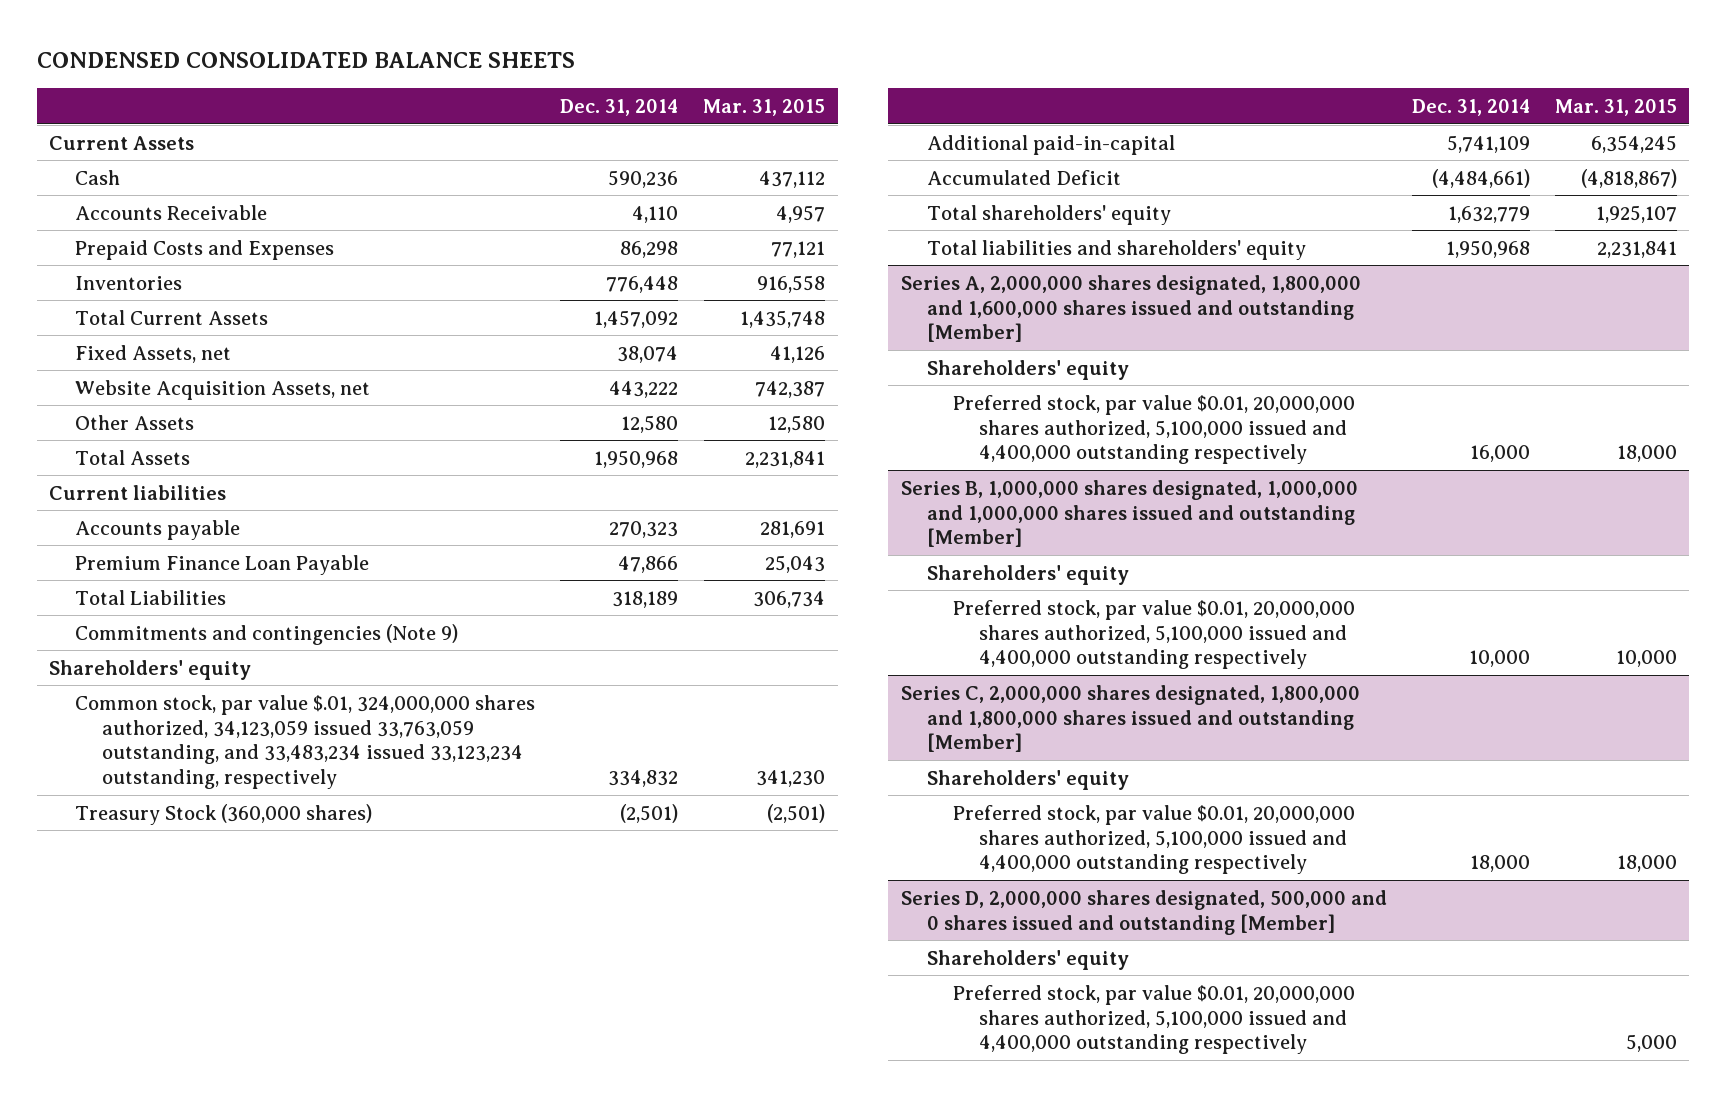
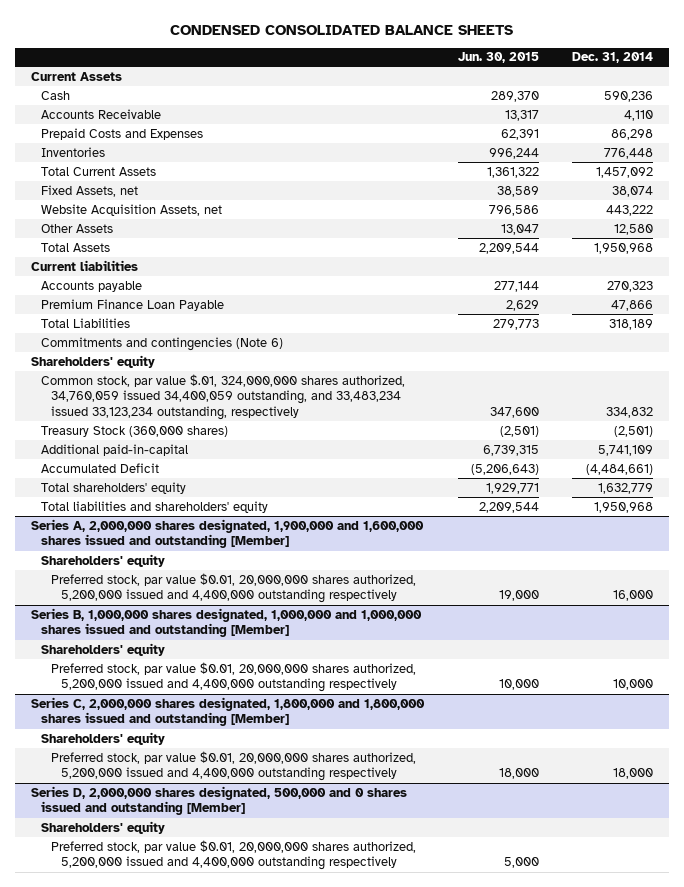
- | Dec. 31, 2014 | Mar. 31, 2015
+ | Jun. 30, 2015 | Dec. 31, 2014
- Commitments and contingencies (Note 9)
+ Commitments and contingencies (Note 6)
- Common stock, par value $.01, 324,000,000 shares authorized, 34,123,059 issued 33,763,059 outstanding, and 33,483,234 issued 33,123,234 outstanding, respectively | 334,832 | 341,230
+ Common stock, par value $.01, 324,000,000 shares authorized, 34,760,059 issued 34,400,059 outstanding, and 33,483,234 issued 33,123,234 outstanding, respectively | 347,600 | 334,832
- Series A, 2,000,000 shares designated, 1,800,000 and 1,600,000 shares issued and outstanding [Member]
+ Series A, 2,000,000 shares designated, 1,900,000 and 1,600,000 shares issued and outstanding [Member]
- Preferred stock, par value $0.01, 20,000,000 shares authorized, 5,100,000 issued and 4,400,000 outstanding respectively | 16,000 | 18,000
+ Preferred stock, par value $0.01, 20,000,000 shares authorized, 5,200,000 issued and 4,400,000 outstanding respectively | 19,000 | 16,000
@ Series B, 1,000,000 shares designated, 1,000,000 and 1,000,000 shares issued and outstanding [Member]
- Preferred stock, par value $0.01, 20,000,000 shares authorized, 5,100,000 issued and 4,400,000 outstanding respectively | 10,000 | 10,000
+ Preferred stock, par value $0.01, 20,000,000 shares authorized, 5,200,000 issued and 4,400,000 outstanding respectively | 10,000 | 10,000
@ Series C, 2,000,000 shares designated, 1,800,000 and 1,800,000 shares issued and outstanding [Member]
- Preferred stock, par value $0.01, 20,000,000 shares authorized, 5,100,000 issued and 4,400,000 outstanding respectively | 18,000 | 18,000
+ Preferred stock, par value $0.01, 20,000,000 shares authorized, 5,200,000 issued and 4,400,000 outstanding respectively | 18,000 | 18,000
@ Series D, 2,000,000 shares designated, 500,000 and 0 shares issued and outstanding [Member]
- Preferred stock, par value $0.01, 20,000,000 shares authorized, 5,100,000 issued and 4,400,000 outstanding respectively | | 5,000
+ Preferred stock, par value $0.01, 20,000,000 shares authorized, 5,200,000 issued and 4,400,000 outstanding respectively | 5,000 |

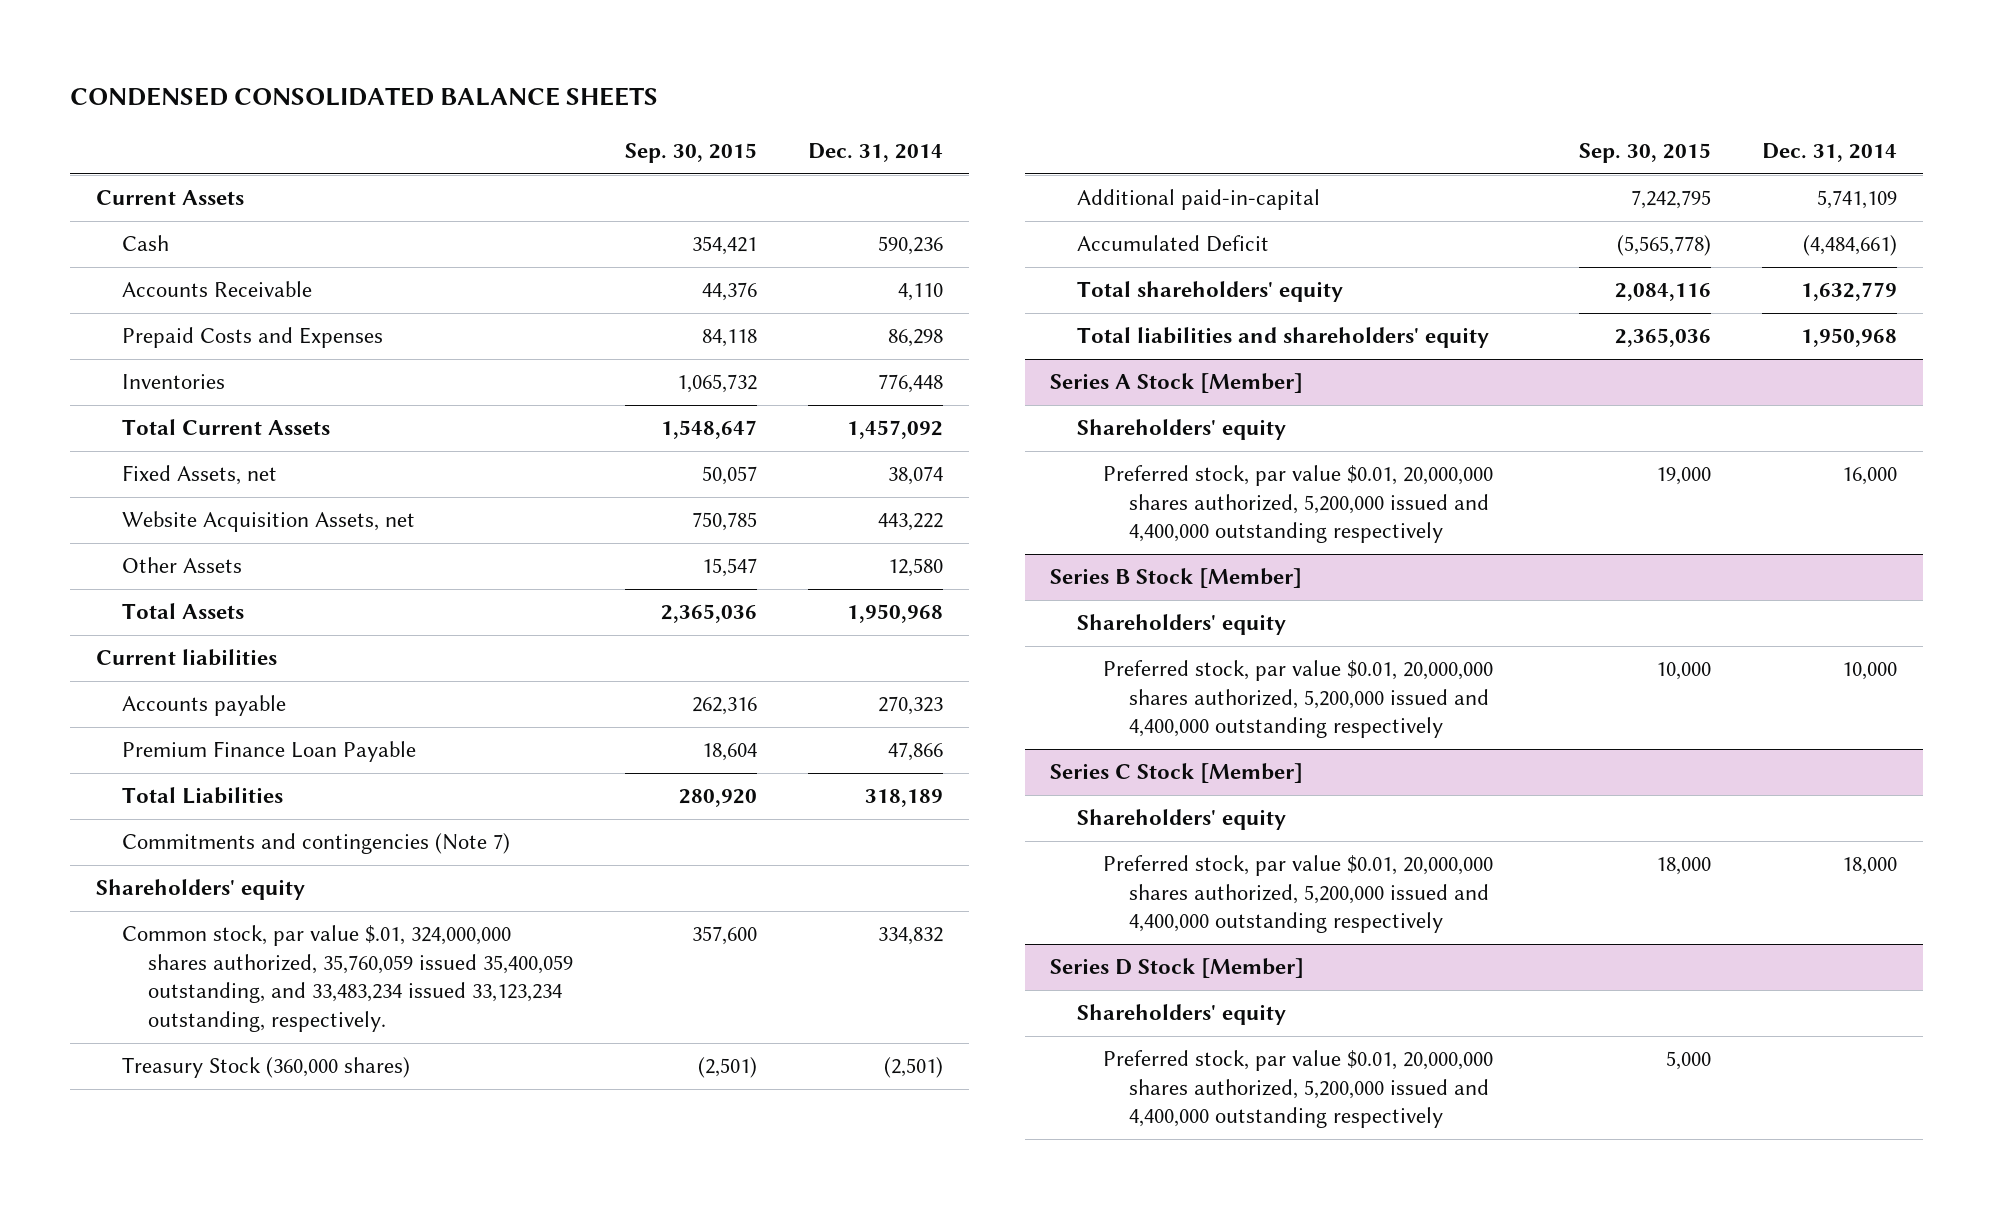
- | Jun. 30, 2015 | Dec. 31, 2014
+ | Sep. 30, 2015 | Dec. 31, 2014
- Commitments and contingencies (Note 6)
+ Commitments and contingencies (Note 7)
- Common stock, par value $.01, 324,000,000 shares authorized, 34,760,059 issued 34,400,059 outstanding, and 33,483,234 issued 33,123,234 outstanding, respectively | 347,600 | 334,832
+ Common stock, par value $.01, 324,000,000 shares authorized, 35,760,059 issued 35,400,059 outstanding, and 33,483,234 issued 33,123,234 outstanding, respectively. | 357,600 | 334,832
- Series A, 2,000,000 shares designated, 1,900,000 and 1,600,000 shares issued and outstanding [Member]
+ Series A Stock [Member]
- Series B, 1,000,000 shares designated, 1,000,000 and 1,000,000 shares issued and outstanding [Member]
+ Series B Stock [Member]
- Series C, 2,000,000 shares designated, 1,800,000 and 1,800,000 shares issued and outstanding [Member]
+ Series C Stock [Member]
- Series D, 2,000,000 shares designated, 500,000 and 0 shares issued and outstanding [Member]
+ Series D Stock [Member]

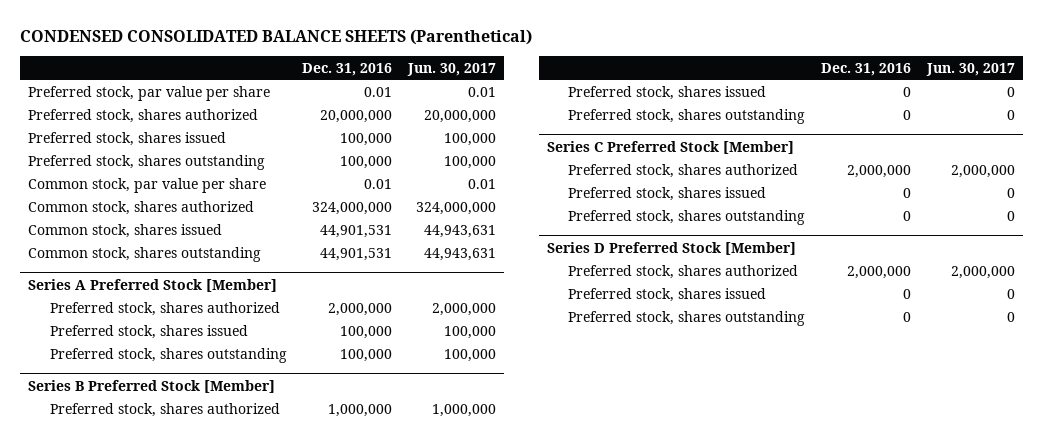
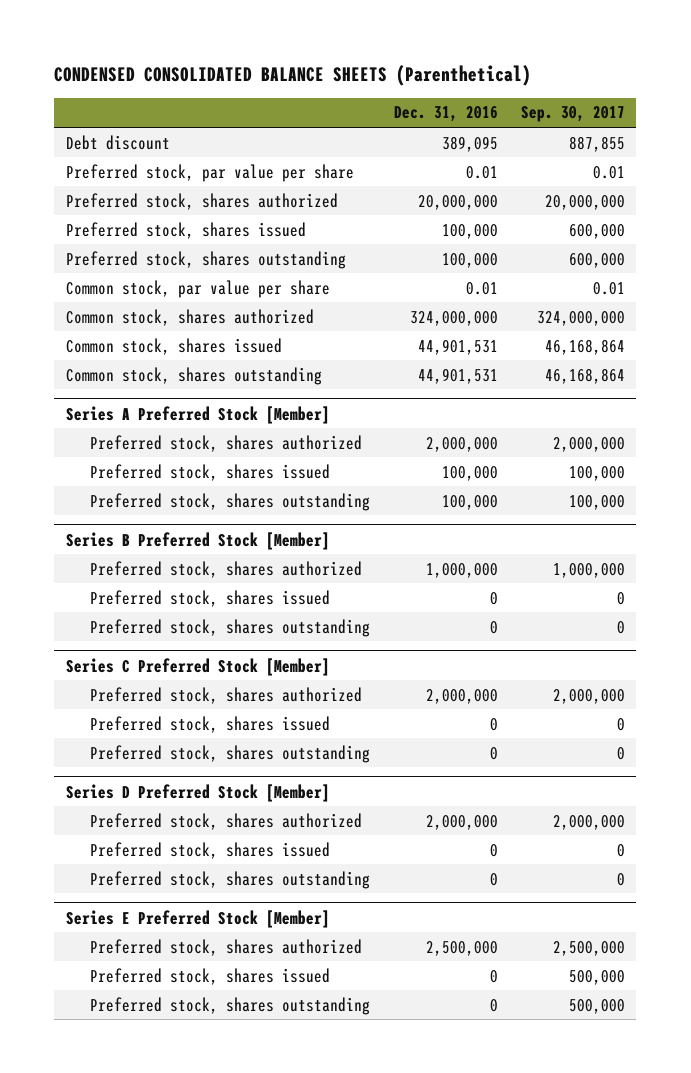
- | Dec. 31, 2016 | Jun. 30, 2017
+ | Dec. 31, 2016 | Sep. 30, 2017
+ Debt discount | 389,095 | 887,855
+ Series E Preferred Stock [Member]
+ Preferred stock, shares authorized | 2,500,000 | 2,500,000
+ Preferred stock, shares issued | 0 | 500,000
+ Preferred stock, shares outstanding | 0 | 500,000

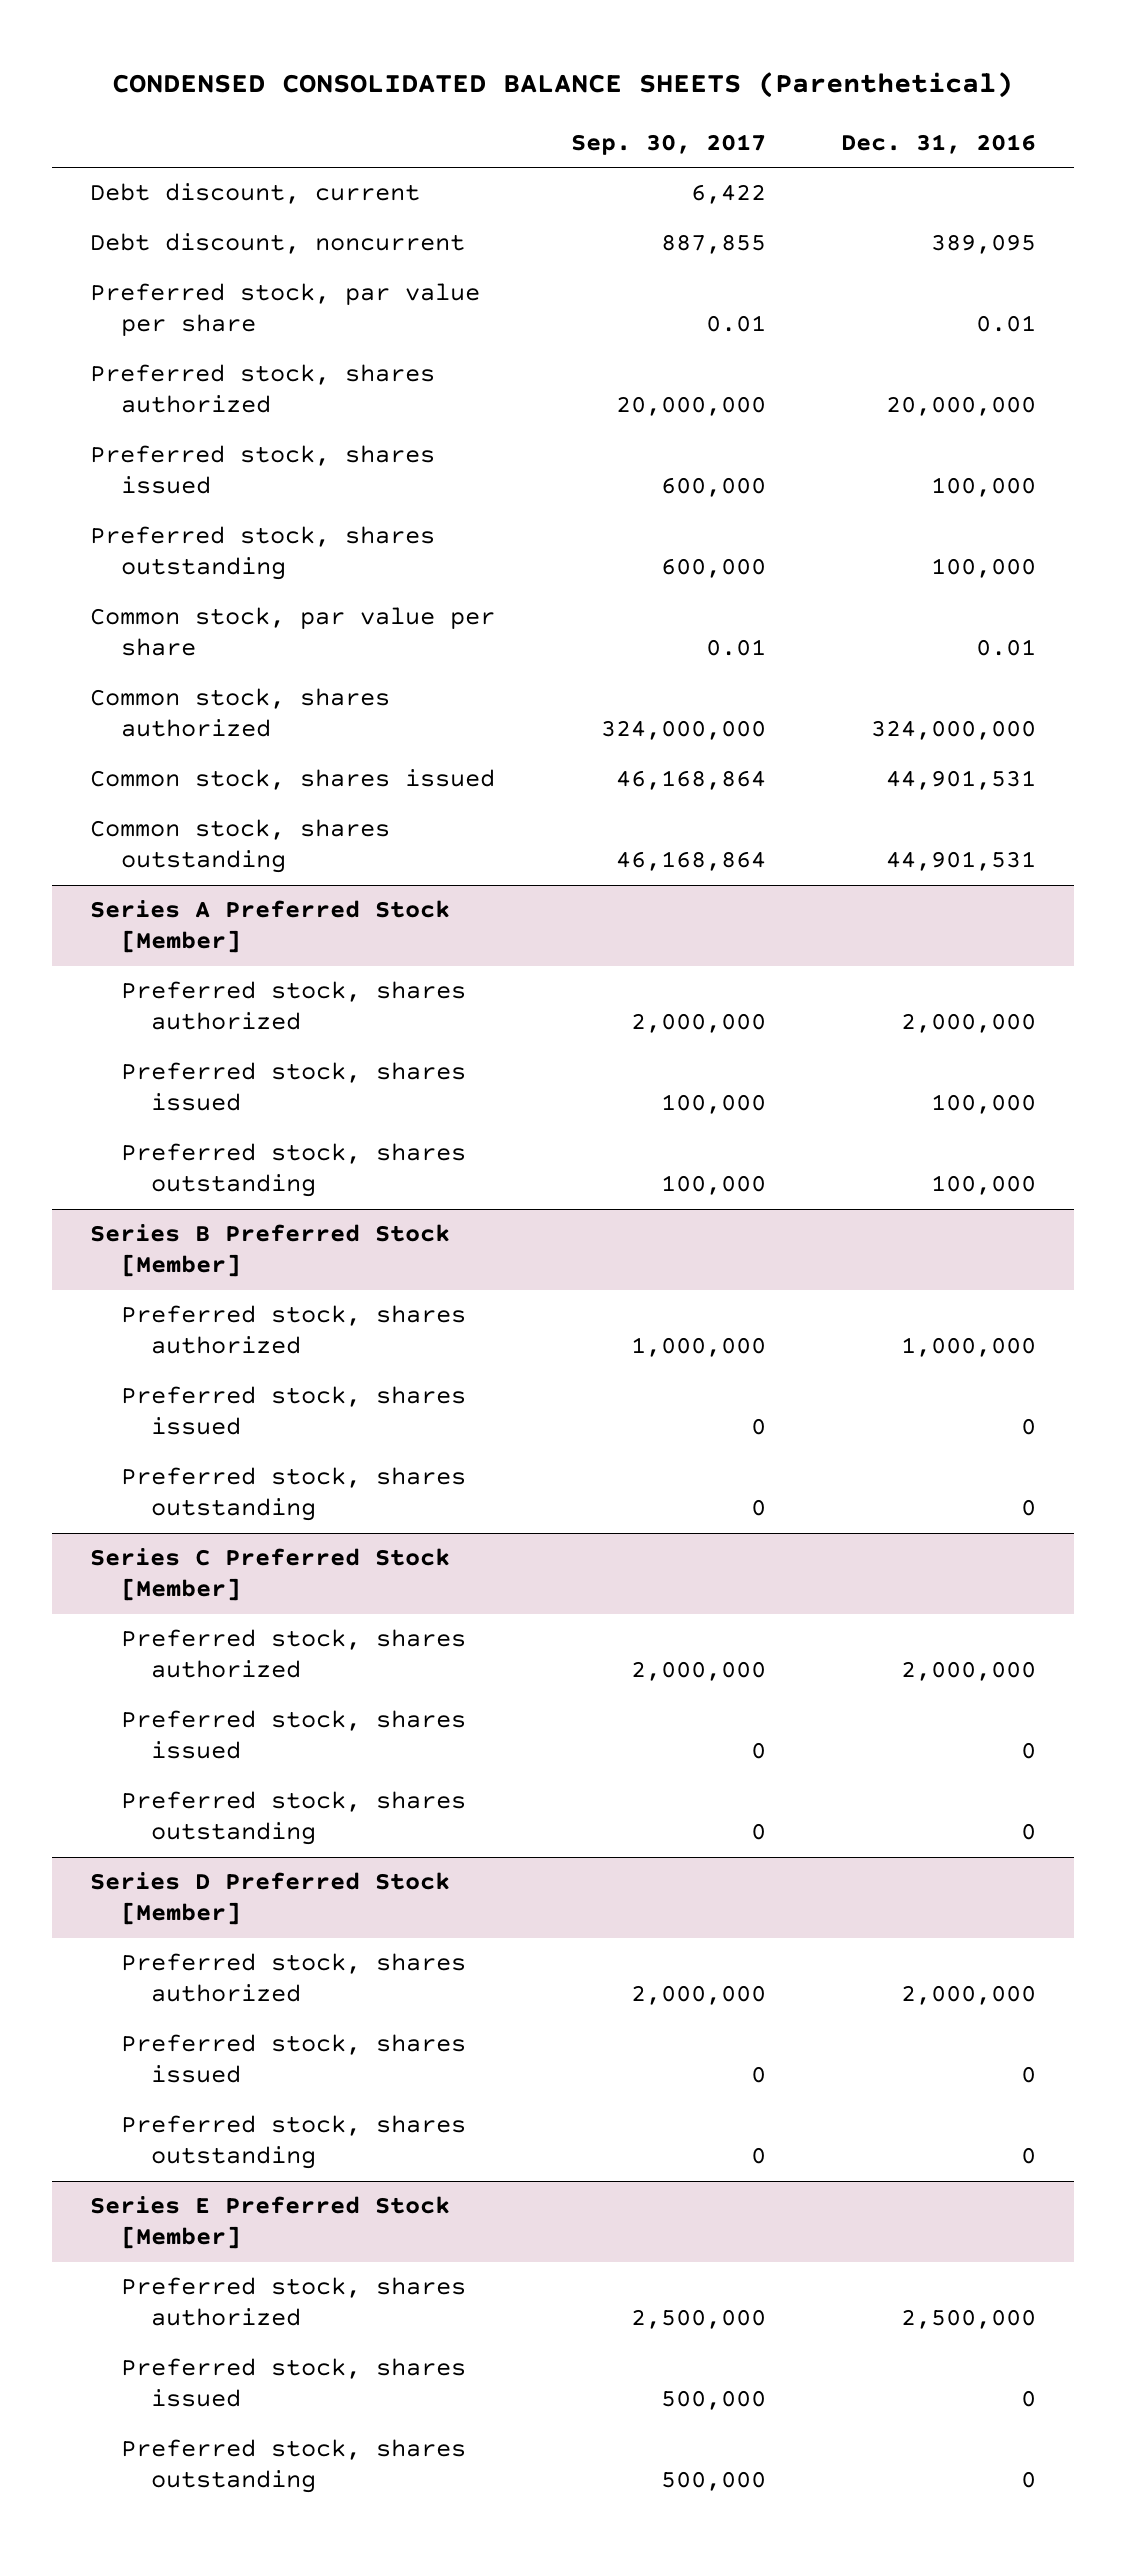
- | Dec. 31, 2016 | Sep. 30, 2017
+ | Sep. 30, 2017 | Dec. 31, 2016
- Debt discount | 389,095 | 887,855
+ Debt discount, current | 6,422 |
+ Debt discount, noncurrent | 887,855 | 389,095

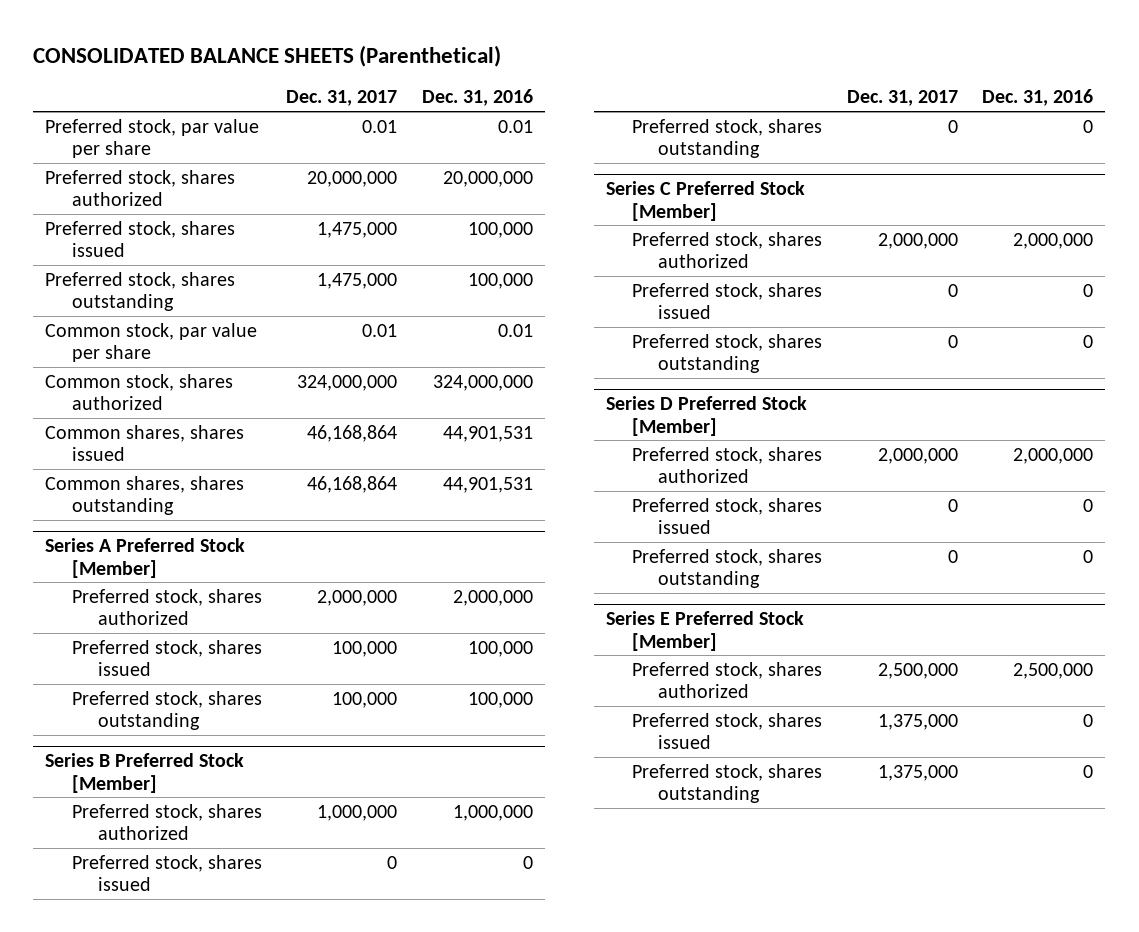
- CONDENSED CONSOLIDATED BALANCE SHEETS (Parenthetical)
+ CONSOLIDATED BALANCE SHEETS (Parenthetical)
- | Sep. 30, 2017 | Dec. 31, 2016
+ | Dec. 31, 2017 | Dec. 31, 2016
- Debt discount, current | 6,422 |
- Debt discount, noncurrent | 887,855 | 389,095
- Common stock, shares issued | 46,168,864 | 44,901,531
- Common stock, shares outstanding | 46,168,864 | 44,901,531
+ Common shares, shares issued | 46,168,864 | 44,901,531
+ Common shares, shares outstanding | 46,168,864 | 44,901,531

